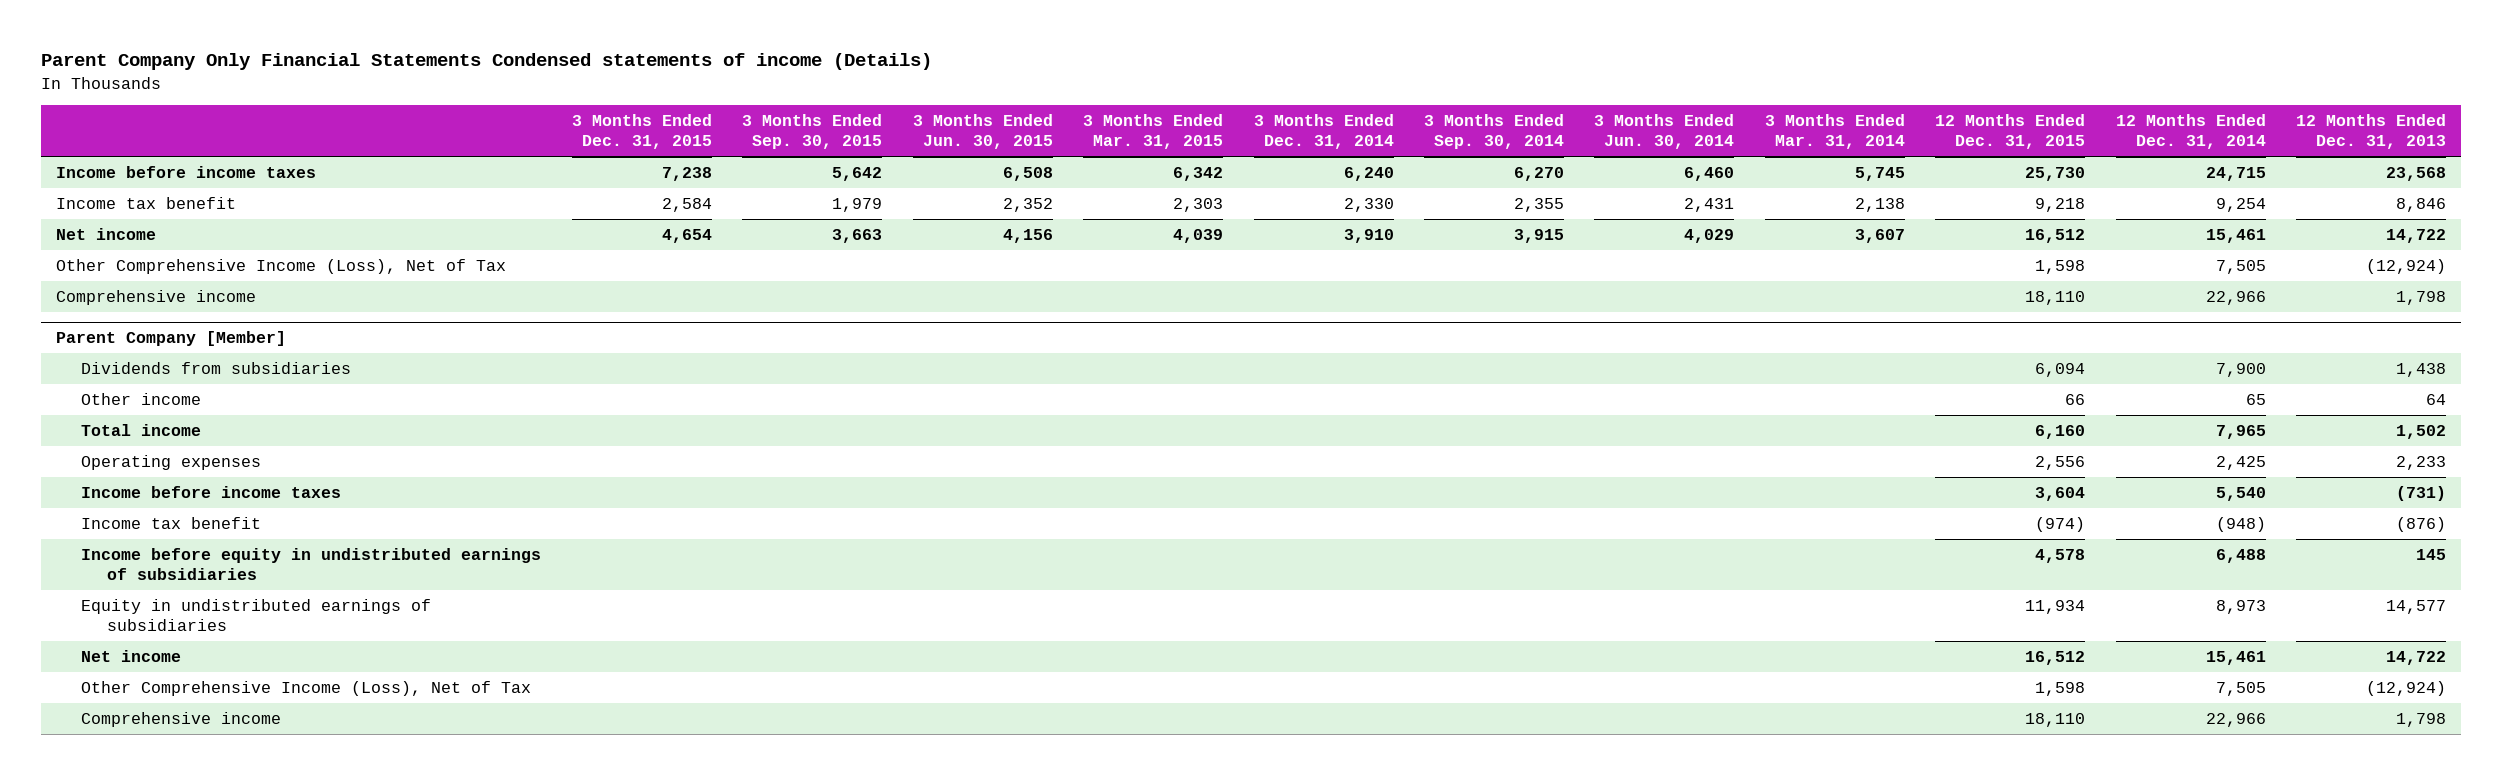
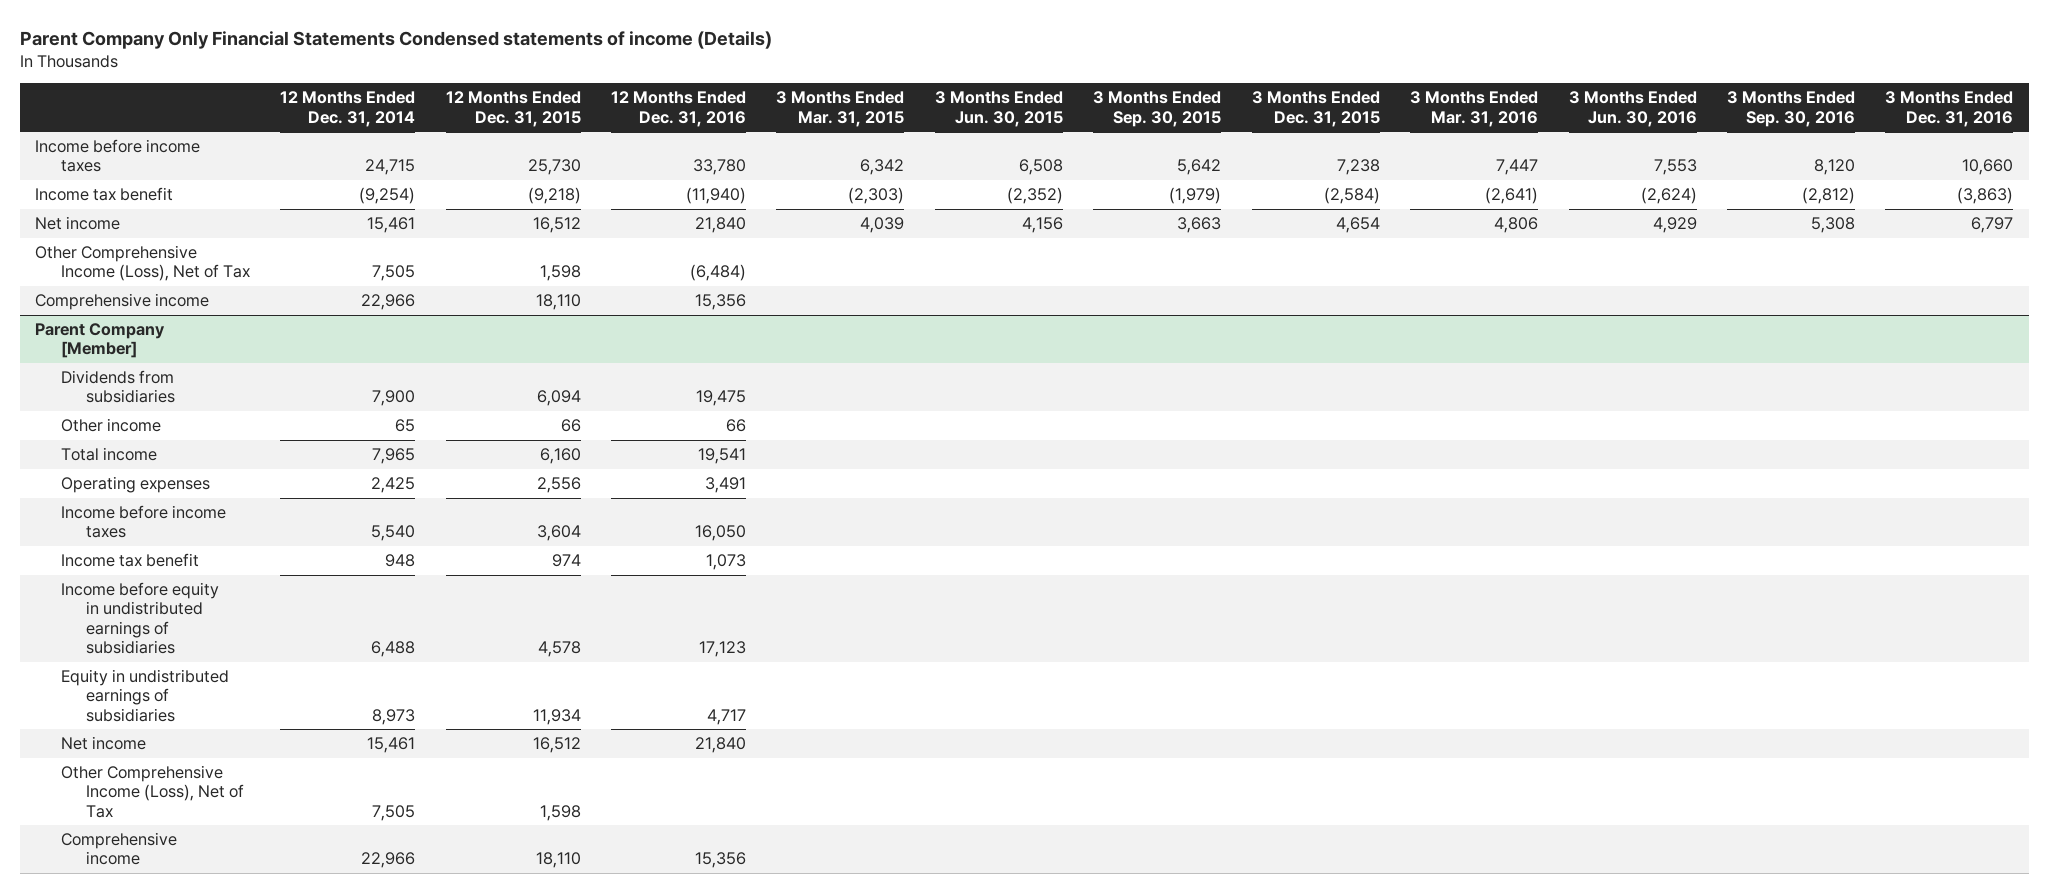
- | 3 Months Ended Dec. 31, 2015 | 3 Months Ended Sep. 30, 2015 | 3 Months Ended Jun. 30, 2015 | 3 Months Ended Mar. 31, 2015 | 3 Months Ended Dec. 31, 2014 | 3 Months Ended Sep. 30, 2014 | 3 Months Ended Jun. 30, 2014 | 3 Months Ended Mar. 31, 2014 | 12 Months Ended Dec. 31, 2015 | 12 Months Ended Dec. 31, 2014 | 12 Months Ended Dec. 31, 2013
+ | 12 Months Ended Dec. 31, 2014 | 12 Months Ended Dec. 31, 2015 | 12 Months Ended Dec. 31, 2016 | 3 Months Ended Mar. 31, 2015 | 3 Months Ended Jun. 30, 2015 | 3 Months Ended Sep. 30, 2015 | 3 Months Ended Dec. 31, 2015 | 3 Months Ended Mar. 31, 2016 | 3 Months Ended Jun. 30, 2016 | 3 Months Ended Sep. 30, 2016 | 3 Months Ended Dec. 31, 2016
- Income tax benefit | 2,584 | 1,979 | 2,352 | 2,303 | 2,330 | 2,355 | 2,431 | 2,138 | 9,218 | 9,254 | 8,846
+ Income tax benefit | (9,254) | (9,218) | (11,940) | (2,303) | (2,352) | (1,979) | (2,584) | (2,641) | (2,624) | (2,812) | (3,863)
@ Parent Company [Member]
- Income tax benefit | | | | | | | | | (974) | (948) | (876)
+ Income tax benefit | 948 | 974 | 1,073 | | | | | | | |

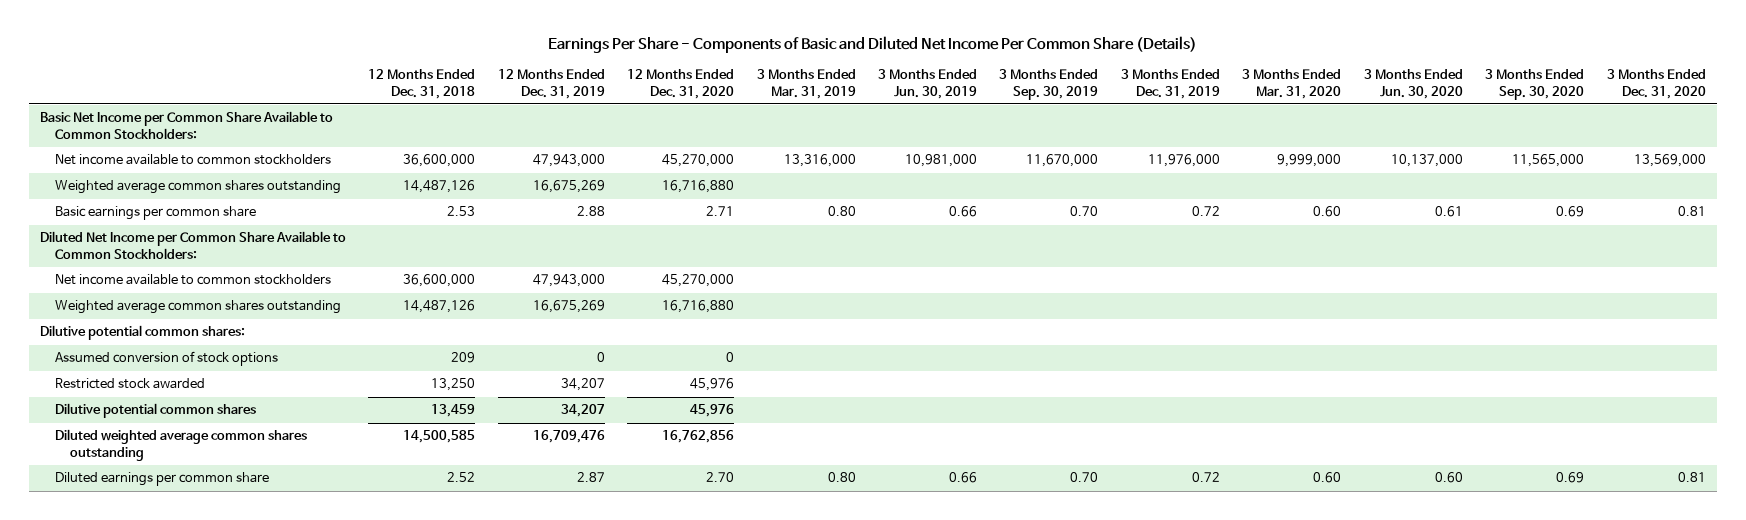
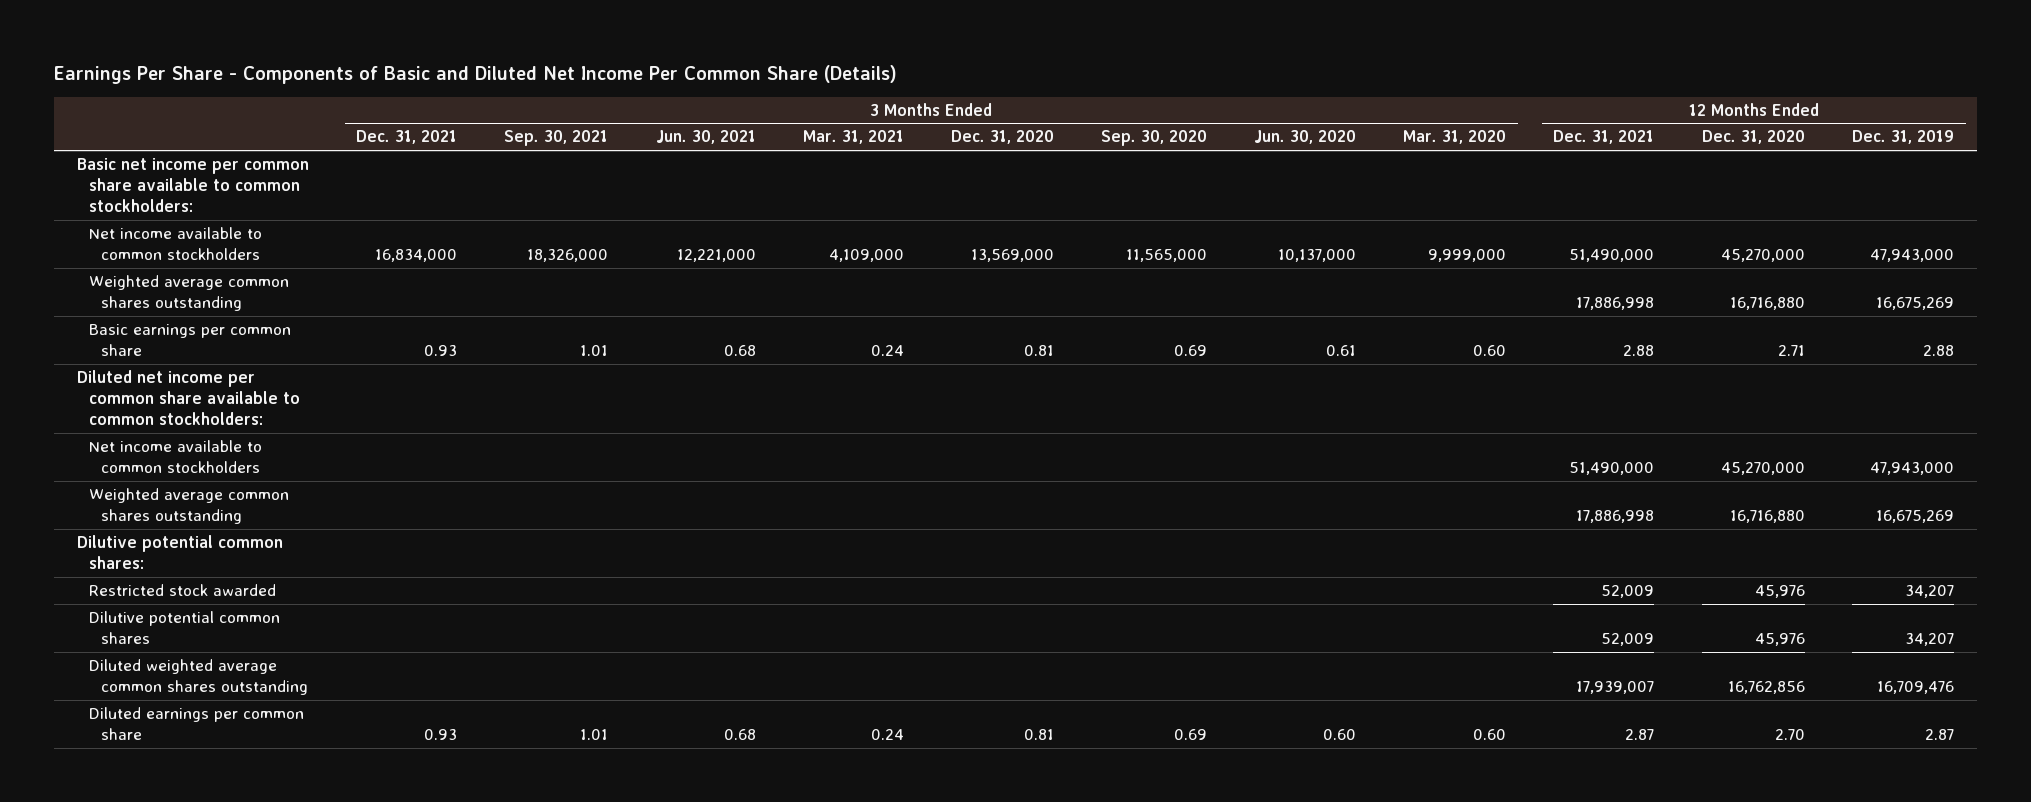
- | 12 Months Ended Dec. 31, 2018 | 12 Months Ended Dec. 31, 2019 | 12 Months Ended Dec. 31, 2020 | 3 Months Ended Mar. 31, 2019 | 3 Months Ended Jun. 30, 2019 | 3 Months Ended Sep. 30, 2019 | 3 Months Ended Dec. 31, 2019 | 3 Months Ended Mar. 31, 2020 | 3 Months Ended Jun. 30, 2020 | 3 Months Ended Sep. 30, 2020 | 3 Months Ended Dec. 31, 2020
+ | 3 Months Ended Dec. 31, 2021 | 3 Months Ended Sep. 30, 2021 | 3 Months Ended Jun. 30, 2021 | 3 Months Ended Mar. 31, 2021 | 3 Months Ended Dec. 31, 2020 | 3 Months Ended Sep. 30, 2020 | 3 Months Ended Jun. 30, 2020 | 3 Months Ended Mar. 31, 2020 | 12 Months Ended Dec. 31, 2021 | 12 Months Ended Dec. 31, 2020 | 12 Months Ended Dec. 31, 2019
- Basic Net Income per Common Share Available to Common Stockholders:
+ Basic net income per common share available to common stockholders:
- Diluted Net Income per Common Share Available to Common Stockholders:
+ Diluted net income per common share available to common stockholders:
- Assumed conversion of stock options | 209 | 0 | 0 | | | | | | | |

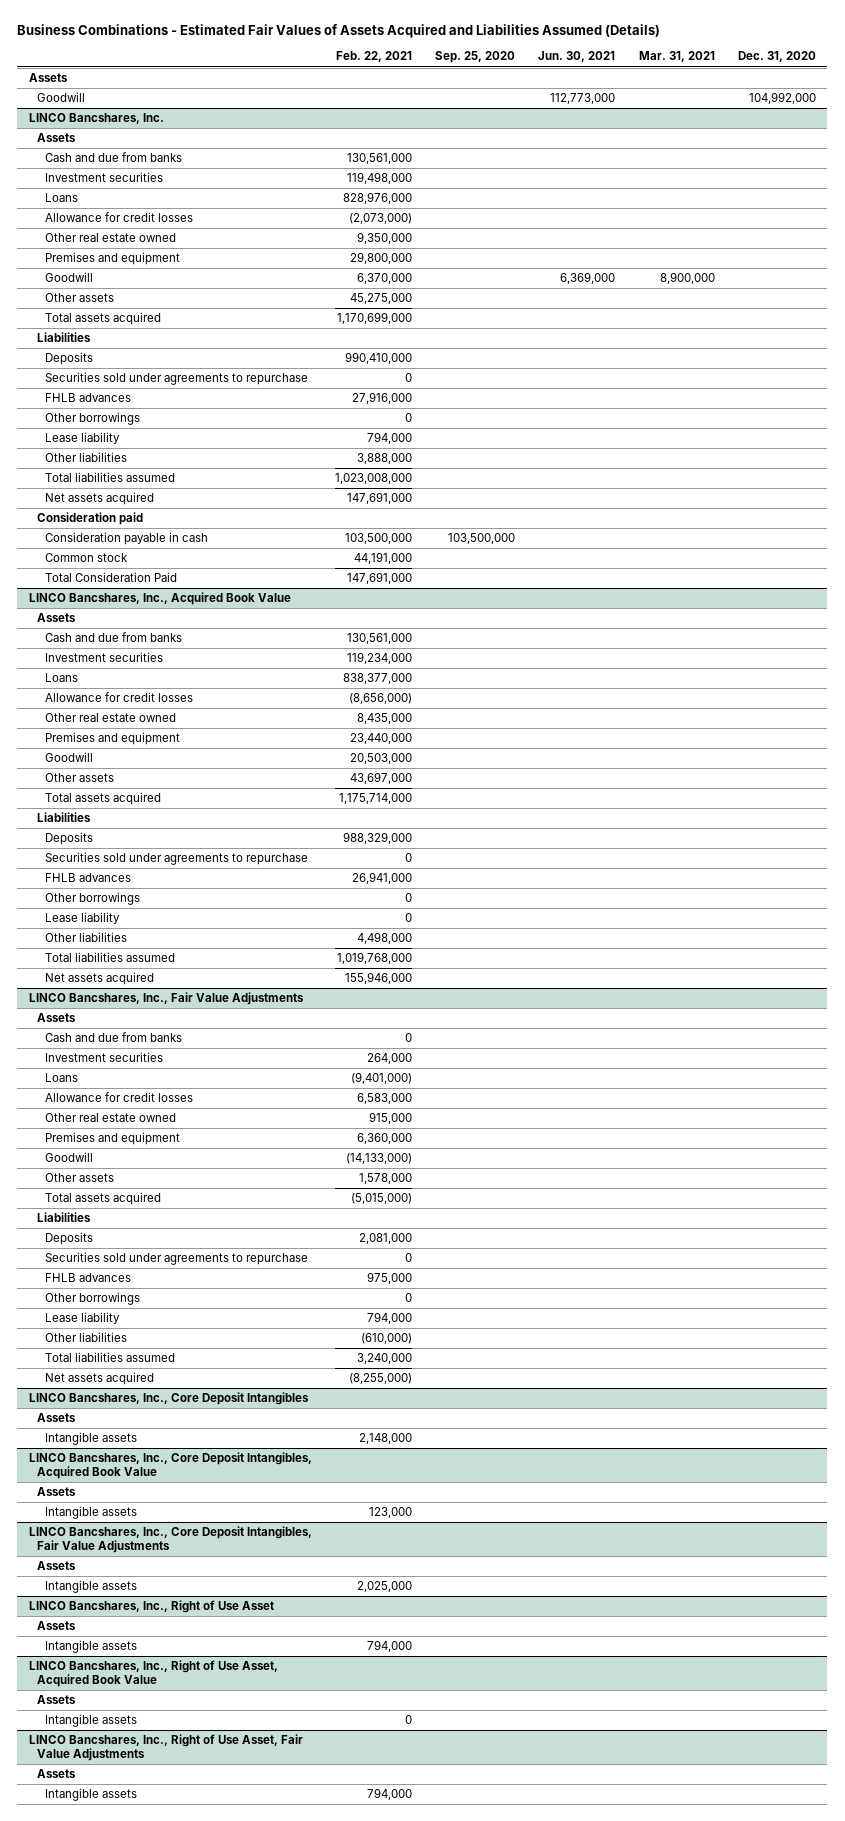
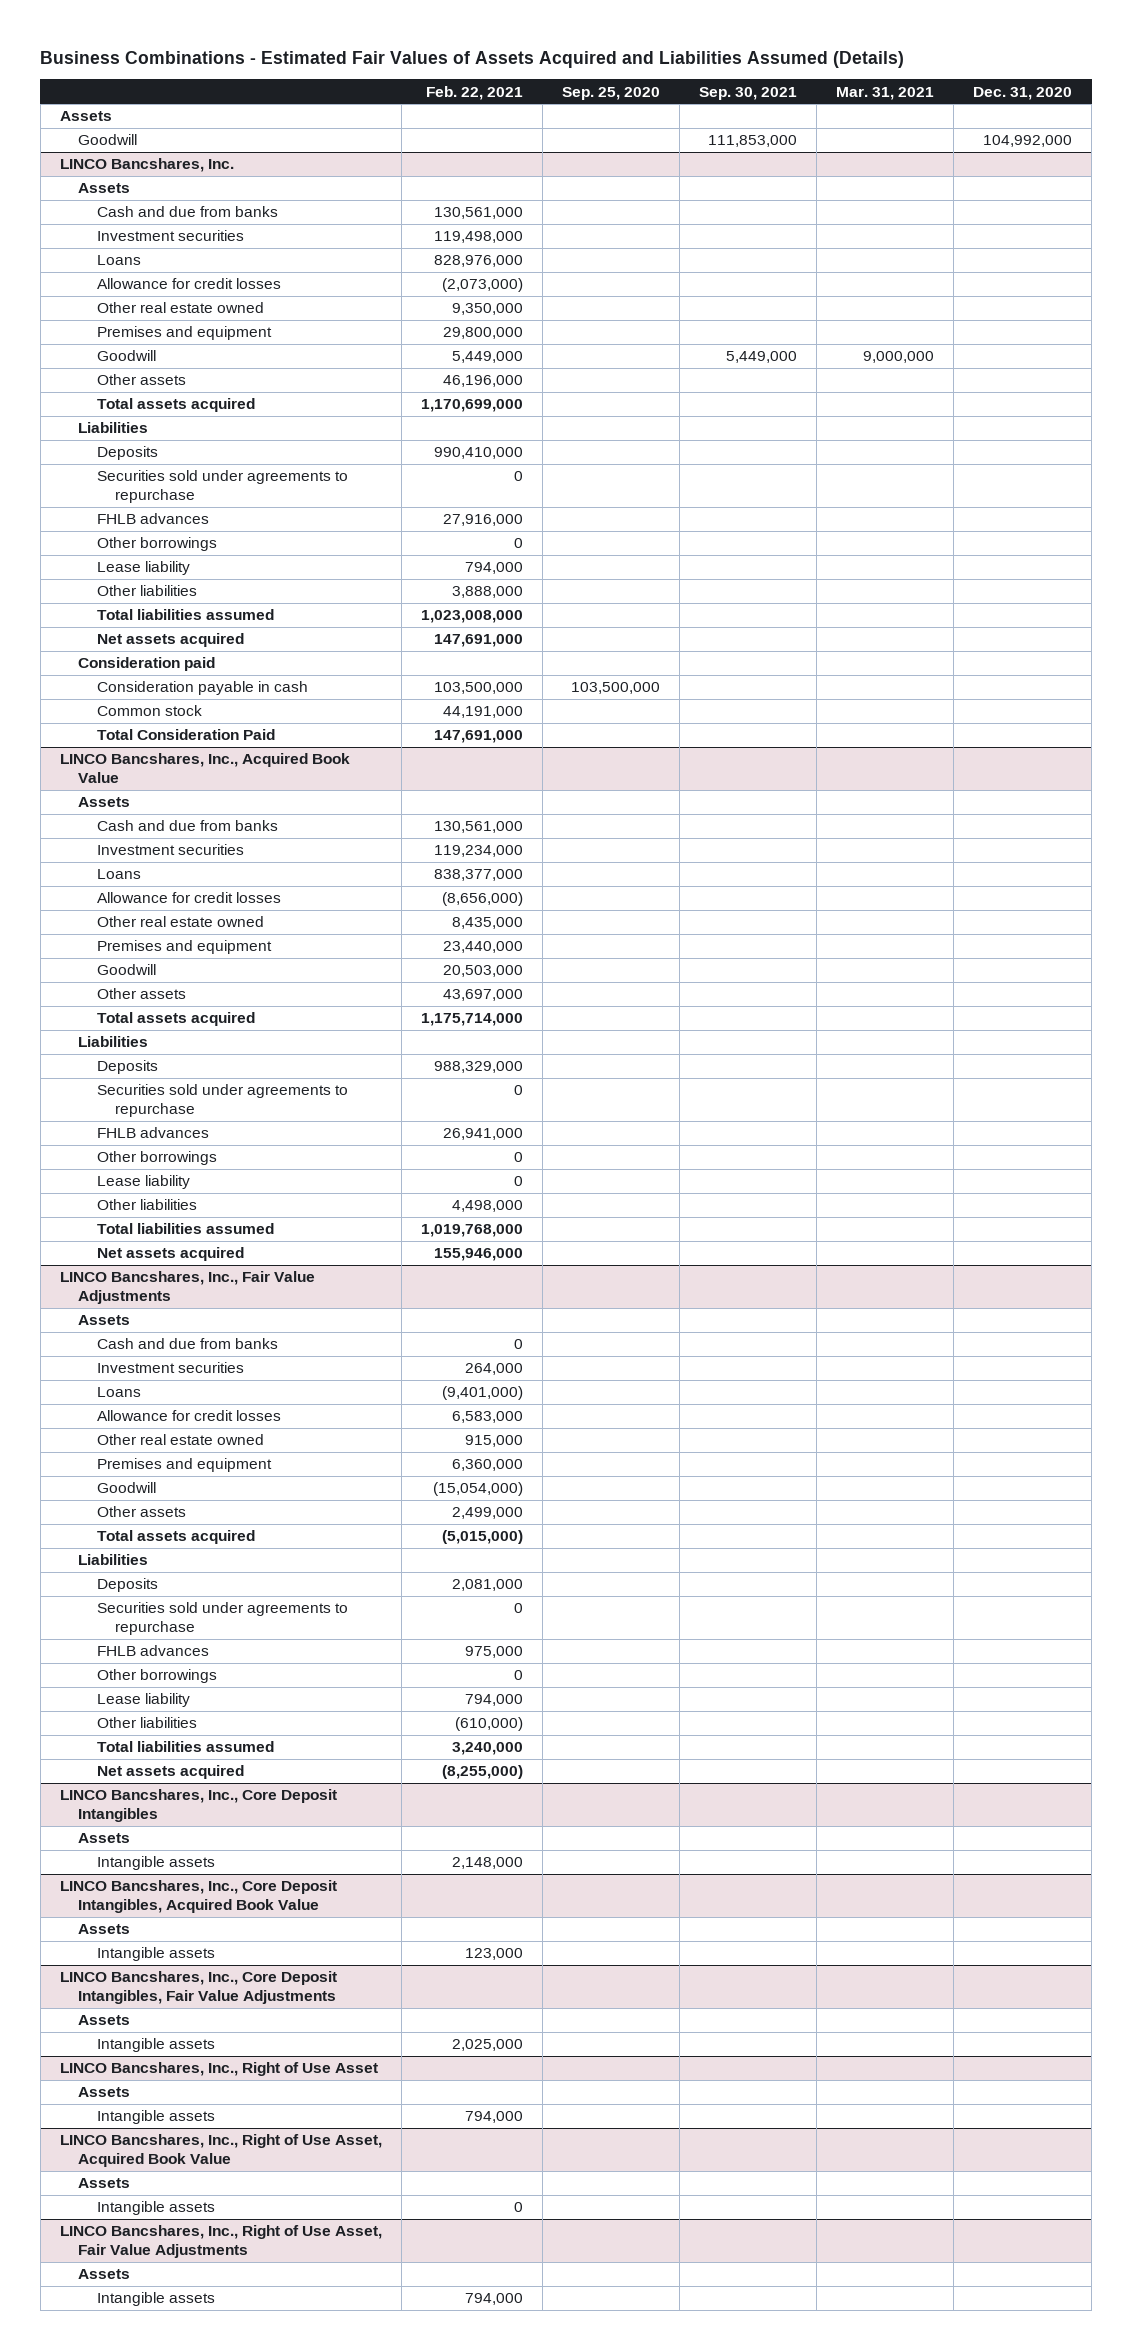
- | Feb. 22, 2021 | Sep. 25, 2020 | Jun. 30, 2021 | Mar. 31, 2021 | Dec. 31, 2020
+ | Feb. 22, 2021 | Sep. 25, 2020 | Sep. 30, 2021 | Mar. 31, 2021 | Dec. 31, 2020
@ LINCO Bancshares, Inc.
- Goodwill | 6,370,000 | | 6,369,000 | 8,900,000 |
- Other assets | 45,275,000 | | | |
+ Goodwill | 5,449,000 | | 5,449,000 | 9,000,000 |
+ Other assets | 46,196,000 | | | |
@ LINCO Bancshares, Inc., Fair Value Adjustments
- Goodwill | (14,133,000) | | | |
- Other assets | 1,578,000 | | | |
+ Goodwill | (15,054,000) | | | |
+ Other assets | 2,499,000 | | | |

